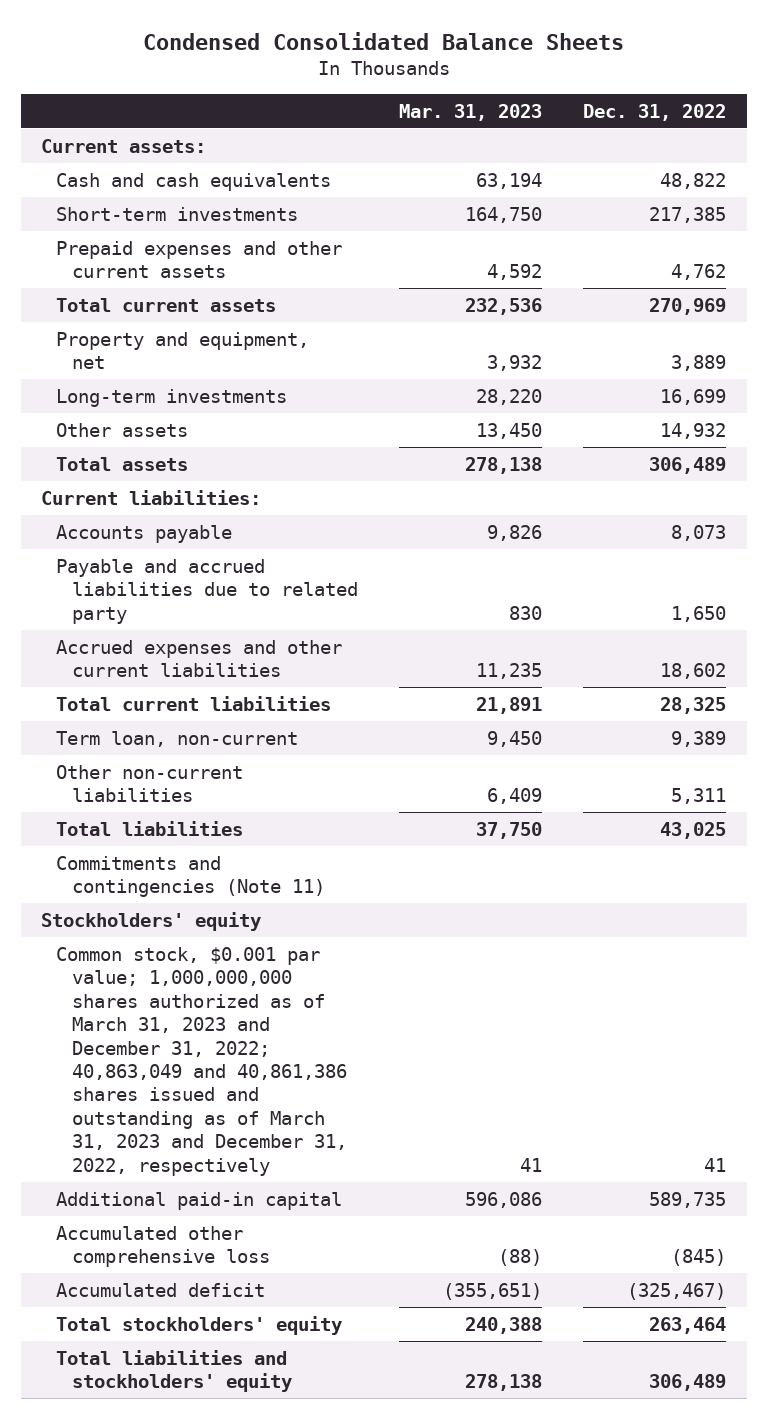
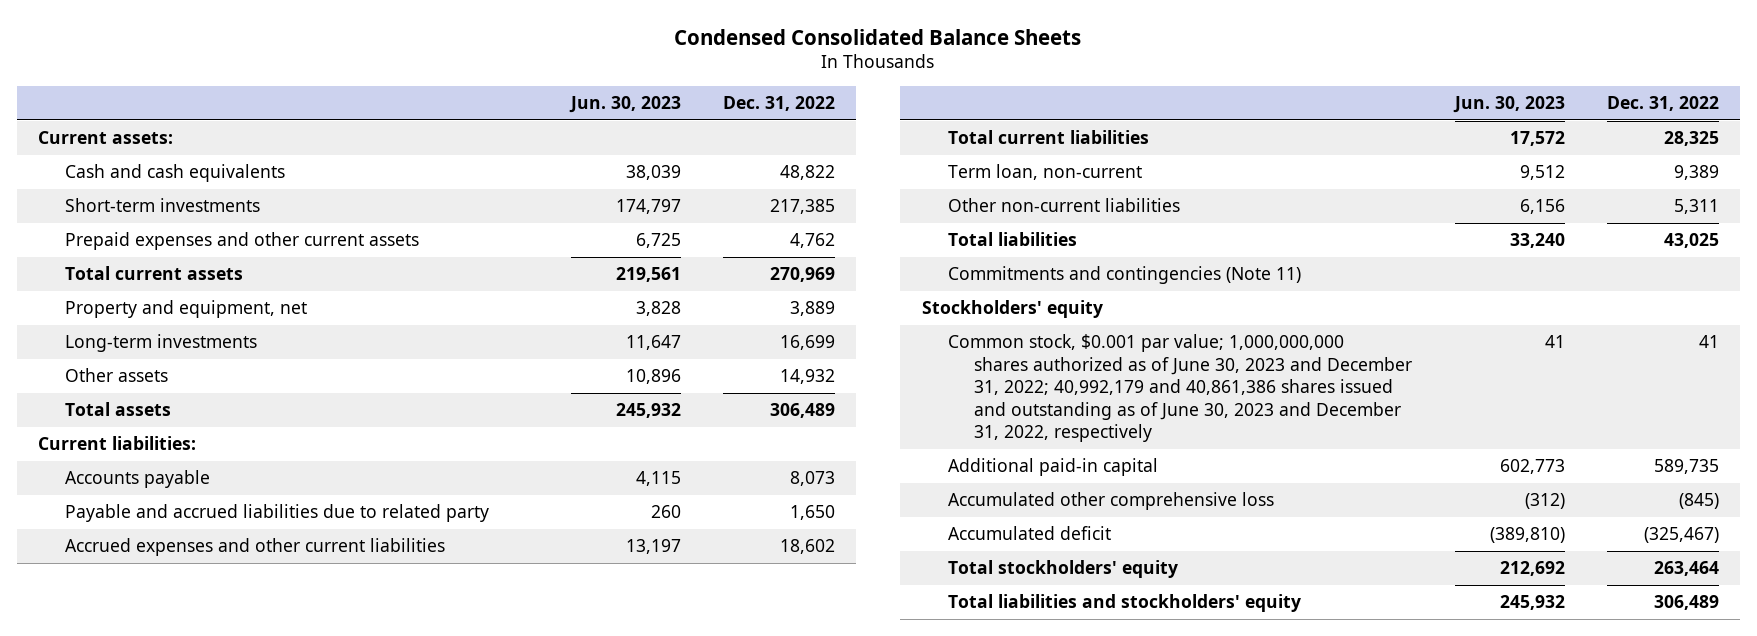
- | Mar. 31, 2023 | Dec. 31, 2022
+ | Jun. 30, 2023 | Dec. 31, 2022
- Common stock, $0.001 par value; 1,000,000,000 shares authorized as of March 31, 2023 and December 31, 2022; 40,863,049 and 40,861,386 shares issued and outstanding as of March 31, 2023 and December 31, 2022, respectively | 41 | 41
+ Common stock, $0.001 par value; 1,000,000,000 shares authorized as of June 30, 2023 and December 31, 2022; 40,992,179 and 40,861,386 shares issued and outstanding as of June 30, 2023 and December 31, 2022, respectively | 41 | 41

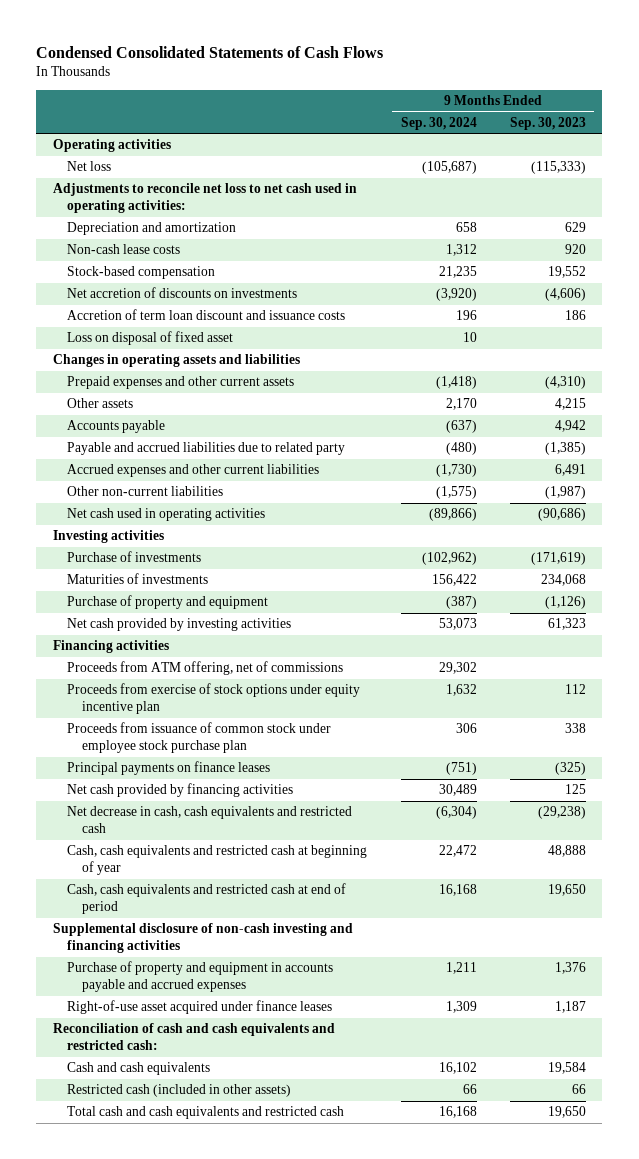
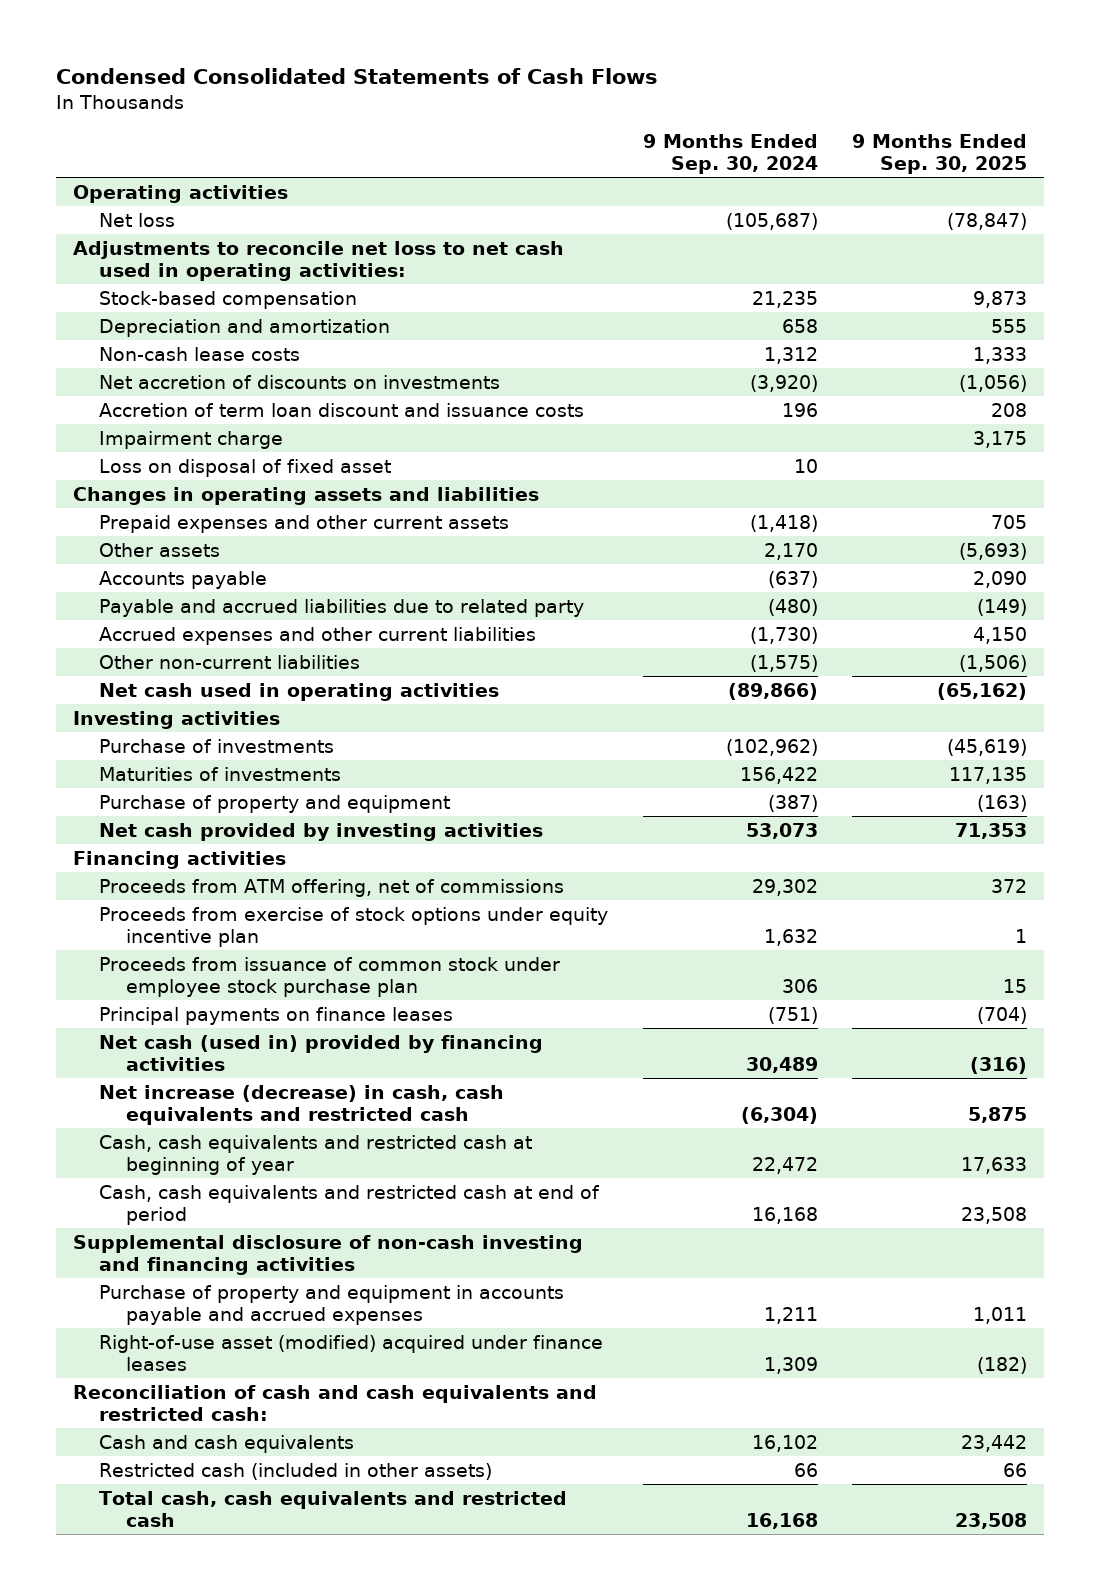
- | 9 Months Ended Sep. 30, 2024 | 9 Months Ended Sep. 30, 2023
+ | 9 Months Ended Sep. 30, 2024 | 9 Months Ended Sep. 30, 2025
moved up: Stock-based compensation | 21,235 | 9,873
+ Impairment charge | | 3,175
- Net cash provided by financing activities | 30,489 | 125
- Net decrease in cash, cash equivalents and restricted cash | (6,304) | (29,238)
+ Net cash (used in) provided by financing activities | 30,489 | (316)
+ Net increase (decrease) in cash, cash equivalents and restricted cash | (6,304) | 5,875
- Right-of-use asset acquired under finance leases | 1,309 | 1,187
+ Right-of-use asset (modified) acquired under finance leases | 1,309 | (182)
- Total cash and cash equivalents and restricted cash | 16,168 | 19,650
+ Total cash, cash equivalents and restricted cash | 16,168 | 23,508

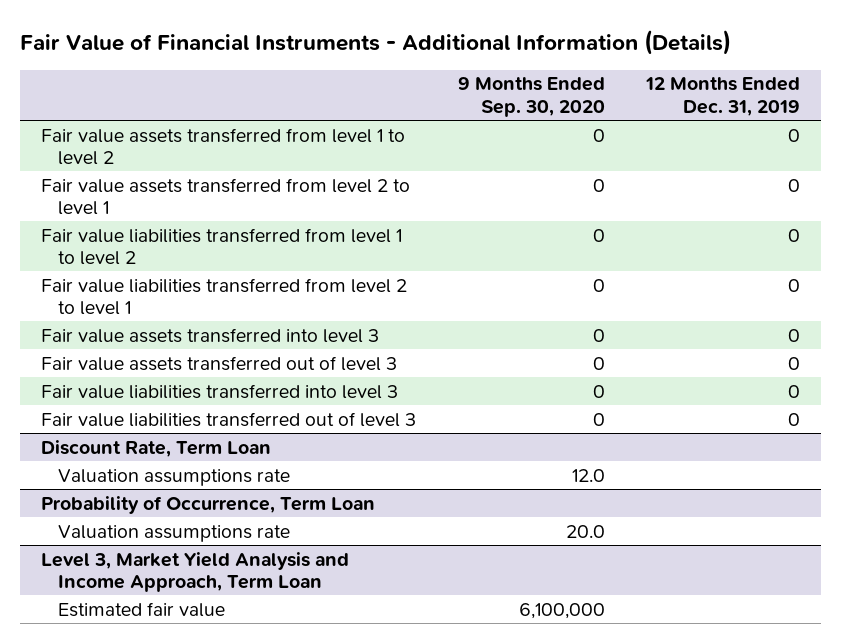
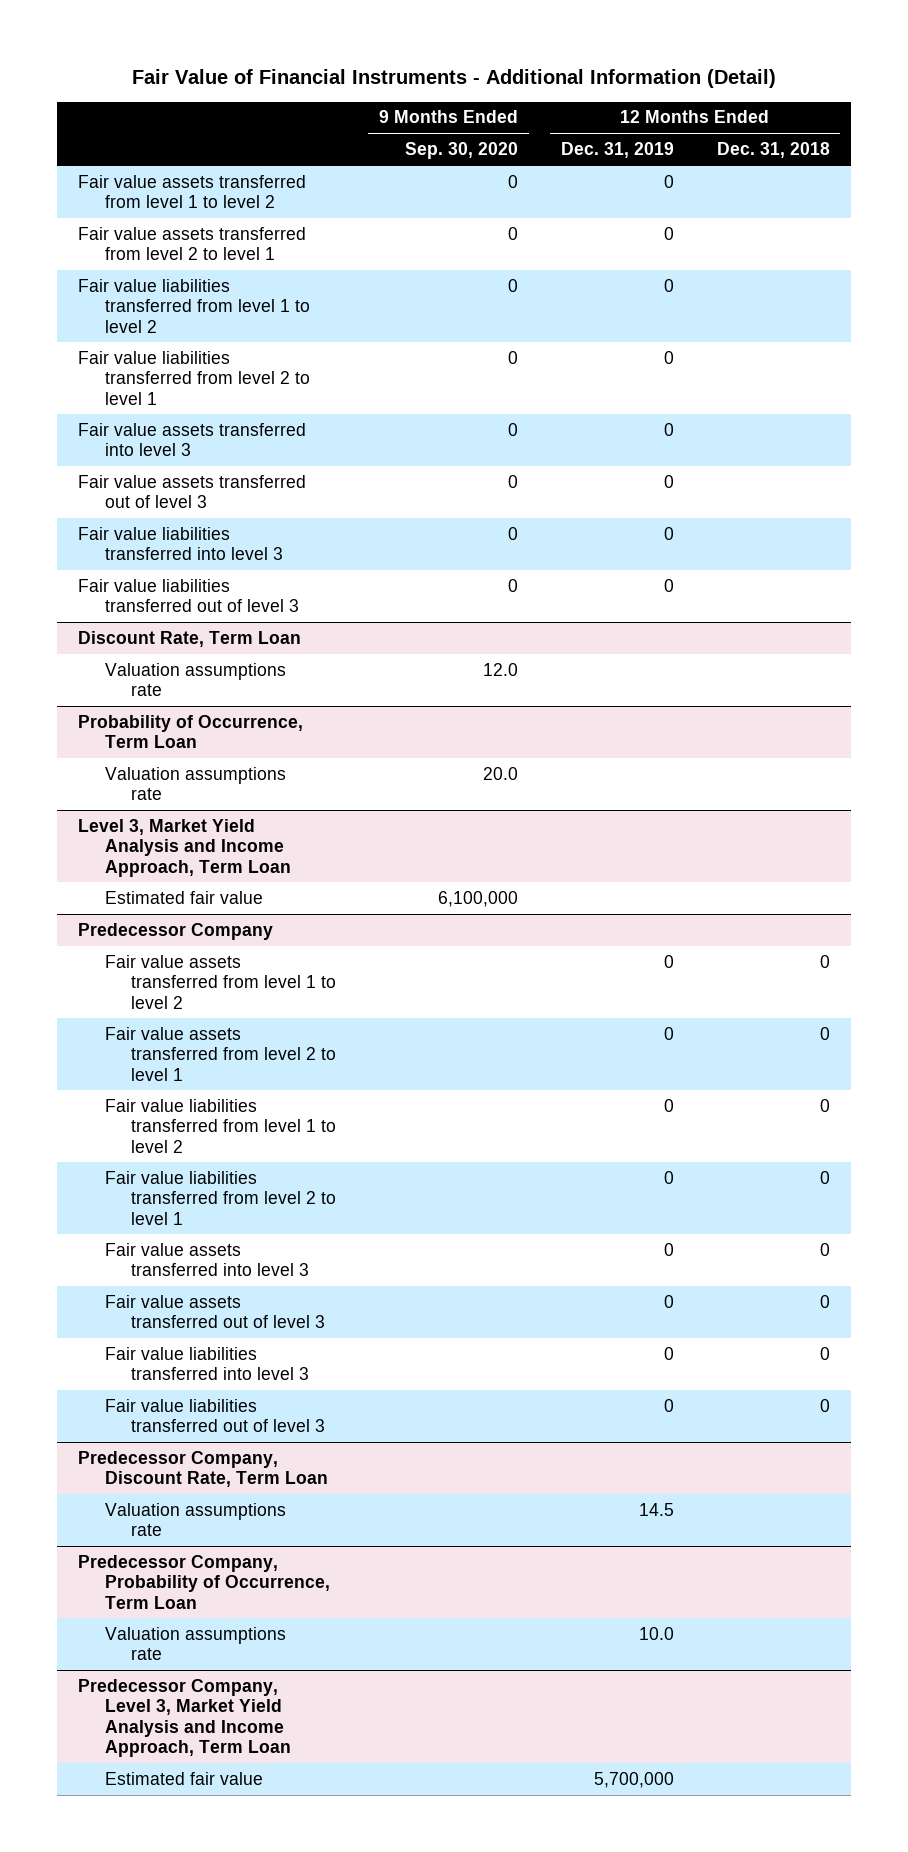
- Fair Value of Financial Instruments - Additional Information (Details)
+ Fair Value of Financial Instruments - Additional Information (Detail)
- | 9 Months Ended Sep. 30, 2020 | 12 Months Ended Dec. 31, 2019
+ | 9 Months Ended Sep. 30, 2020 | 12 Months Ended Dec. 31, 2019 | 12 Months Ended Dec. 31, 2018
+ Predecessor Company
+ Fair value assets transferred from level 1 to level 2 | | 0 | 0
+ Fair value assets transferred from level 2 to level 1 | | 0 | 0
+ Fair value liabilities transferred from level 1 to level 2 | | 0 | 0
+ Fair value liabilities transferred from level 2 to level 1 | | 0 | 0
+ Fair value assets transferred into level 3 | | 0 | 0
+ Fair value assets transferred out of level 3 | | 0 | 0
+ Fair value liabilities transferred into level 3 | | 0 | 0
+ Fair value liabilities transferred out of level 3 | | 0 | 0
+ Predecessor Company, Discount Rate, Term Loan
+ Valuation assumptions rate | | 14.5 |
+ Predecessor Company, Probability of Occurrence, Term Loan
+ Valuation assumptions rate | | 10.0 |
+ Predecessor Company, Level 3, Market Yield Analysis and Income Approach, Term Loan
+ Estimated fair value | | 5,700,000 |

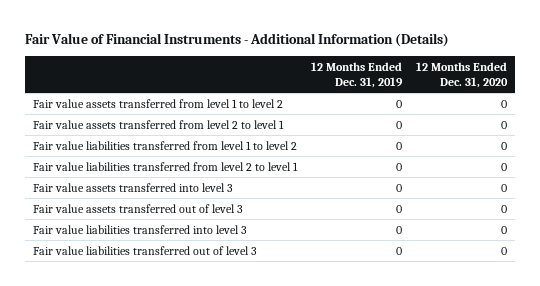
- Fair Value of Financial Instruments - Additional Information (Detail)
+ Fair Value of Financial Instruments - Additional Information (Details)
- | 9 Months Ended Sep. 30, 2020 | 12 Months Ended Dec. 31, 2019 | 12 Months Ended Dec. 31, 2018
+ | 12 Months Ended Dec. 31, 2019 | 12 Months Ended Dec. 31, 2020
- Discount Rate, Term Loan
- Valuation assumptions rate | 12.0 | |
- Probability of Occurrence, Term Loan
- Valuation assumptions rate | 20.0 | |
- Level 3, Market Yield Analysis and Income Approach, Term Loan
- Estimated fair value | 6,100,000 | |
- Predecessor Company
- Fair value assets transferred from level 1 to level 2 | | 0 | 0
- Fair value assets transferred from level 2 to level 1 | | 0 | 0
- Fair value liabilities transferred from level 1 to level 2 | | 0 | 0
- Fair value liabilities transferred from level 2 to level 1 | | 0 | 0
- Fair value assets transferred into level 3 | | 0 | 0
- Fair value assets transferred out of level 3 | | 0 | 0
- Fair value liabilities transferred into level 3 | | 0 | 0
- Fair value liabilities transferred out of level 3 | | 0 | 0
- Predecessor Company, Discount Rate, Term Loan
- Valuation assumptions rate | | 14.5 |
- Predecessor Company, Probability of Occurrence, Term Loan
- Valuation assumptions rate | | 10.0 |
- Predecessor Company, Level 3, Market Yield Analysis and Income Approach, Term Loan
- Estimated fair value | | 5,700,000 |

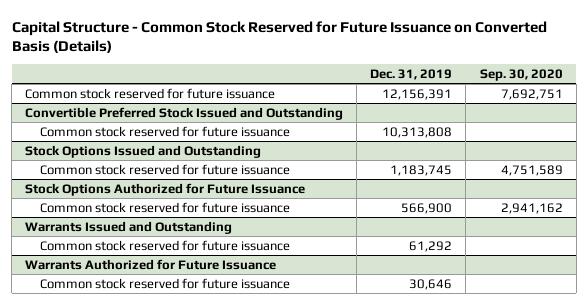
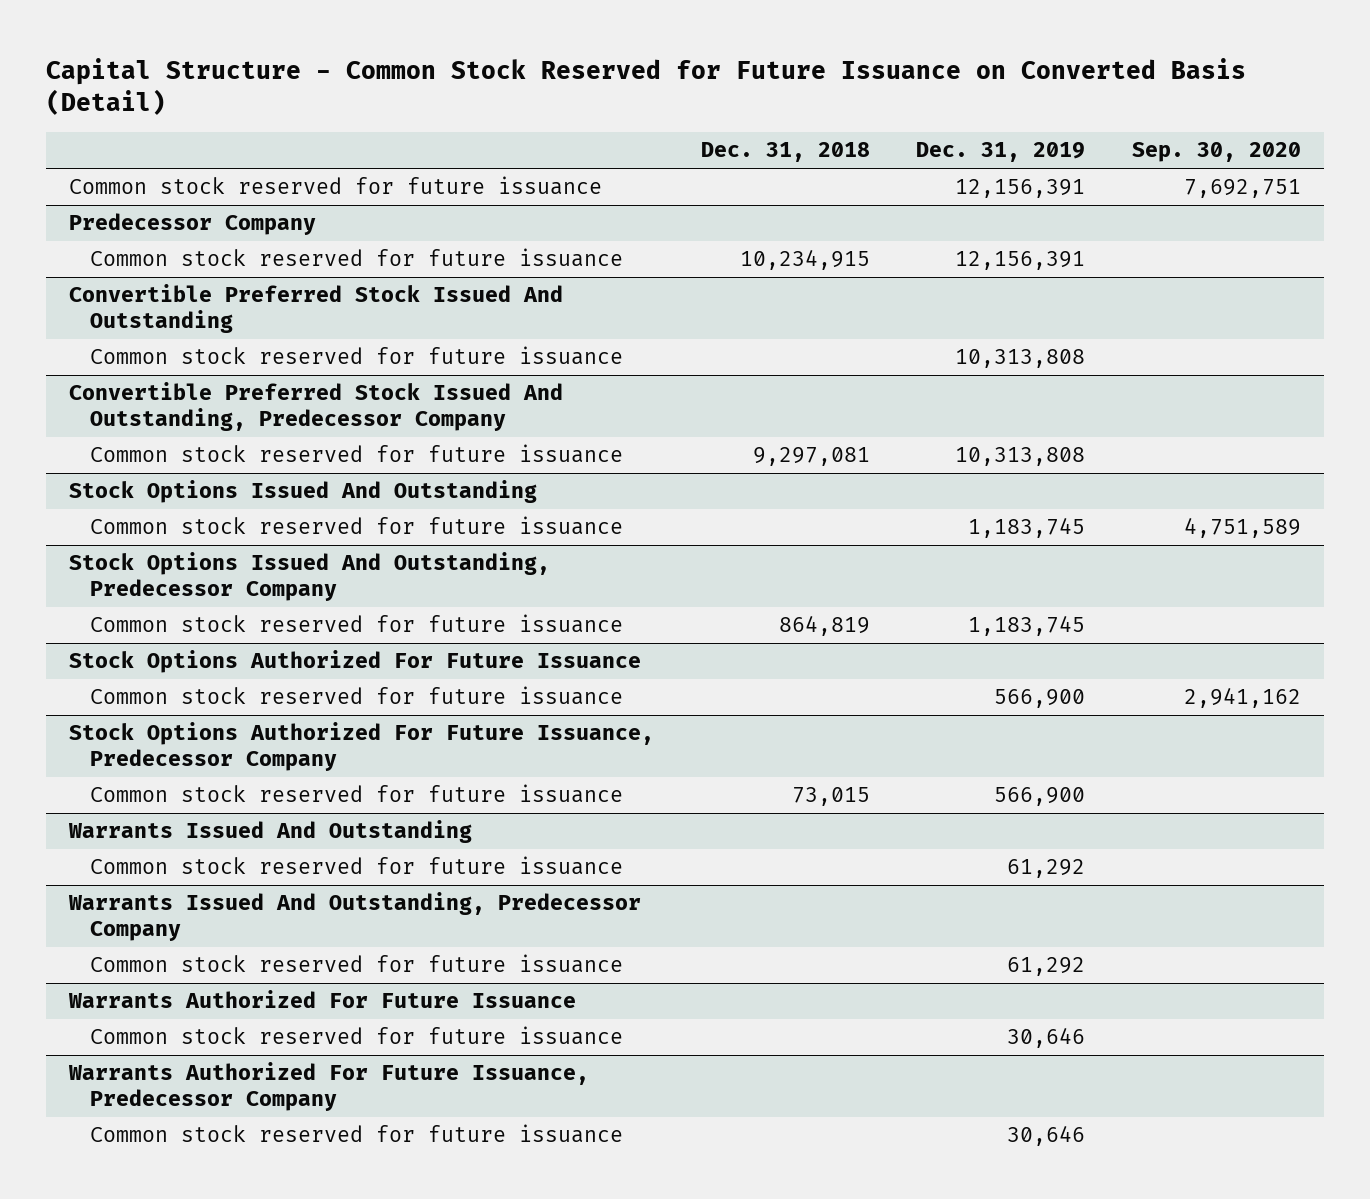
- Capital Structure - Common Stock Reserved for Future Issuance on Converted Basis (Details)
+ Capital Structure - Common Stock Reserved for Future Issuance on Converted Basis (Detail)
- | Dec. 31, 2019 | Sep. 30, 2020
+ | Dec. 31, 2018 | Dec. 31, 2019 | Sep. 30, 2020
- Convertible Preferred Stock Issued and Outstanding
+ Predecessor Company
+ Common stock reserved for future issuance | 10,234,915 | 12,156,391 |
+ Convertible Preferred Stock Issued And Outstanding
- Stock Options Issued and Outstanding
+ Convertible Preferred Stock Issued And Outstanding, Predecessor Company
+ Common stock reserved for future issuance | 9,297,081 | 10,313,808 |
+ Stock Options Issued And Outstanding
- Stock Options Authorized for Future Issuance
+ Stock Options Issued And Outstanding, Predecessor Company
+ Common stock reserved for future issuance | 864,819 | 1,183,745 |
+ Stock Options Authorized For Future Issuance
- Warrants Issued and Outstanding
+ Stock Options Authorized For Future Issuance, Predecessor Company
+ Common stock reserved for future issuance | 73,015 | 566,900 |
+ Warrants Issued And Outstanding
- Warrants Authorized for Future Issuance
+ Warrants Issued And Outstanding, Predecessor Company
+ Common stock reserved for future issuance | | 61,292 |
+ Warrants Authorized For Future Issuance
+ Warrants Authorized For Future Issuance, Predecessor Company
+ Common stock reserved for future issuance | | 30,646 |

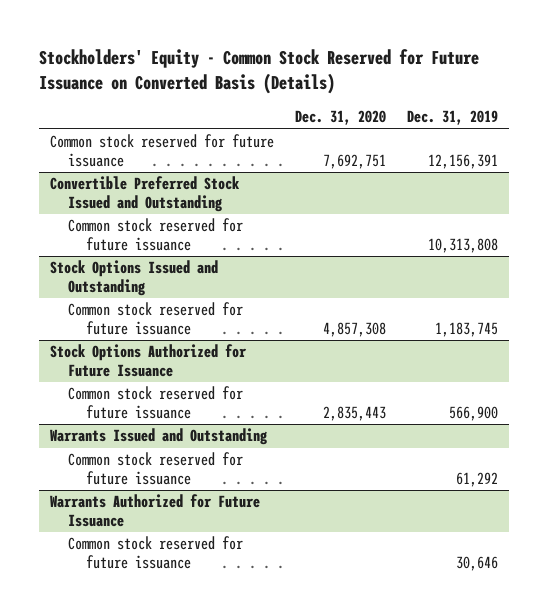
- Capital Structure - Common Stock Reserved for Future Issuance on Converted Basis (Detail)
+ Stockholders' Equity - Common Stock Reserved for Future Issuance on Converted Basis (Details)
- | Dec. 31, 2018 | Dec. 31, 2019 | Sep. 30, 2020
+ | Dec. 31, 2020 | Dec. 31, 2019
- Predecessor Company
- Common stock reserved for future issuance | 10,234,915 | 12,156,391 |
- Convertible Preferred Stock Issued And Outstanding
- Common stock reserved for future issuance | | 10,313,808 |
- Convertible Preferred Stock Issued And Outstanding, Predecessor Company
+ Convertible Preferred Stock Issued and Outstanding
- Stock Options Issued And Outstanding
- Common stock reserved for future issuance | | 1,183,745 | 4,751,589
- Stock Options Issued And Outstanding, Predecessor Company
+ Stock Options Issued and Outstanding
- Stock Options Authorized For Future Issuance
- Common stock reserved for future issuance | | 566,900 | 2,941,162
- Stock Options Authorized For Future Issuance, Predecessor Company
+ Stock Options Authorized for Future Issuance
- Warrants Issued And Outstanding
- Common stock reserved for future issuance | | 61,292 |
- Warrants Issued And Outstanding, Predecessor Company
+ Warrants Issued and Outstanding
- Warrants Authorized For Future Issuance
- Common stock reserved for future issuance | | 30,646 |
- Warrants Authorized For Future Issuance, Predecessor Company
+ Warrants Authorized for Future Issuance

